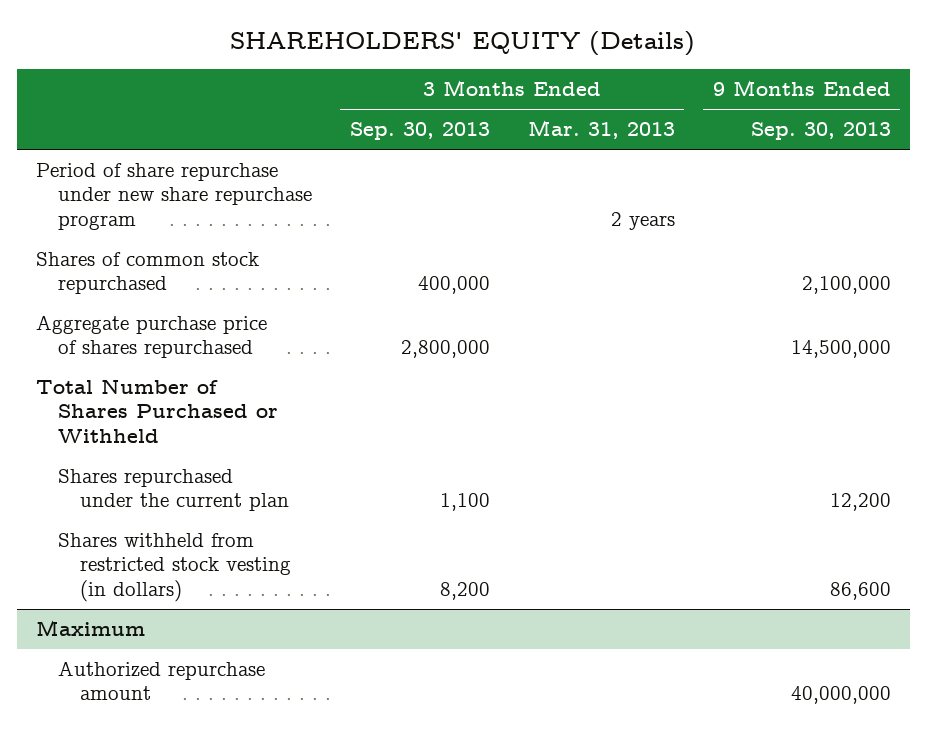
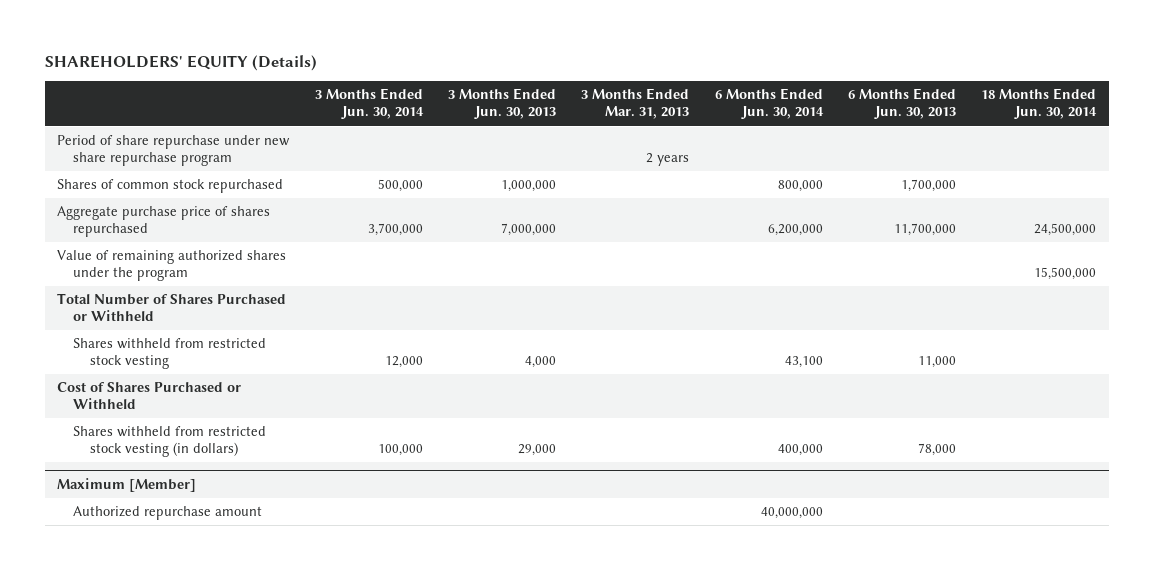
- | 3 Months Ended Sep. 30, 2013 | 3 Months Ended Mar. 31, 2013 | 9 Months Ended Sep. 30, 2013
+ | 3 Months Ended Jun. 30, 2014 | 3 Months Ended Jun. 30, 2013 | 3 Months Ended Mar. 31, 2013 | 6 Months Ended Jun. 30, 2014 | 6 Months Ended Jun. 30, 2013 | 18 Months Ended Jun. 30, 2014
+ Value of remaining authorized shares under the program | | | | | | 15,500,000
- Shares repurchased under the current plan | 1,100 | | 12,200
+ Shares withheld from restricted stock vesting | 12,000 | 4,000 | | 43,100 | 11,000 |
+ Cost of Shares Purchased or Withheld
- Maximum
+ Maximum [Member]

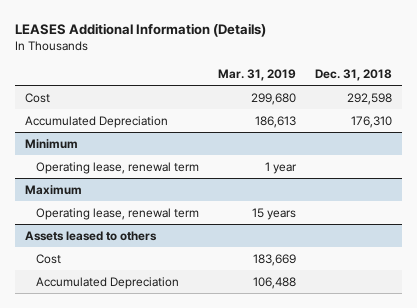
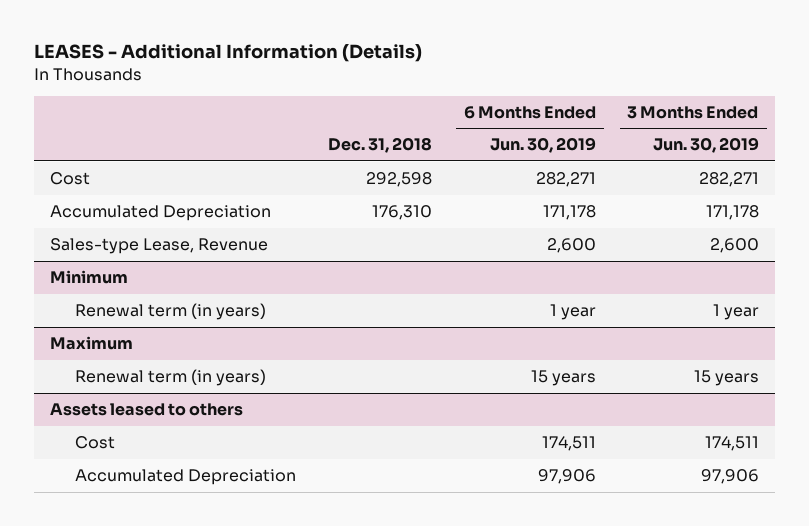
- LEASES Additional Information (Details)
+ LEASES - Additional Information (Details)
- | Mar. 31, 2019 | Dec. 31, 2018
+ | Dec. 31, 2018 | 6 Months Ended Jun. 30, 2019 | 3 Months Ended Jun. 30, 2019
+ Sales-type Lease, Revenue | | 2,600 | 2,600
@ Minimum
- Operating lease, renewal term | 1 year |
+ Renewal term (in years) | | 1 year | 1 year
@ Maximum
- Operating lease, renewal term | 15 years |
+ Renewal term (in years) | | 15 years | 15 years

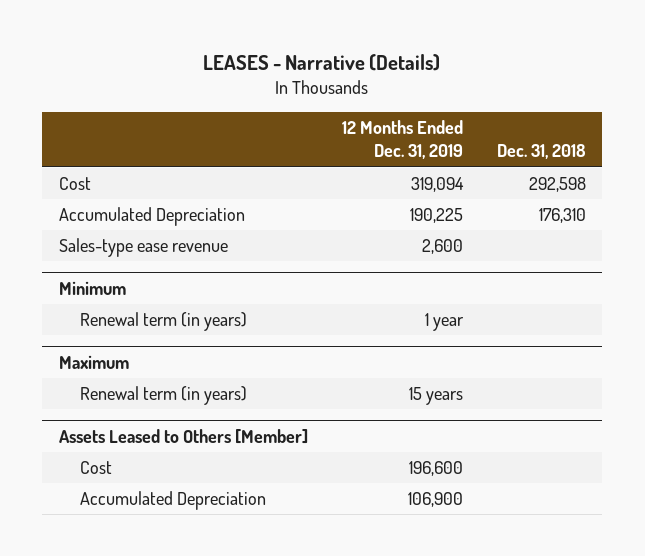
- LEASES - Additional Information (Details)
+ LEASES - Narrative (Details)
- | Dec. 31, 2018 | 6 Months Ended Jun. 30, 2019 | 3 Months Ended Jun. 30, 2019
+ | 12 Months Ended Dec. 31, 2019 | Dec. 31, 2018
- Sales-type Lease, Revenue | | 2,600 | 2,600
+ Sales-type ease revenue | 2,600 |
- Assets leased to others
+ Assets Leased to Others [Member]

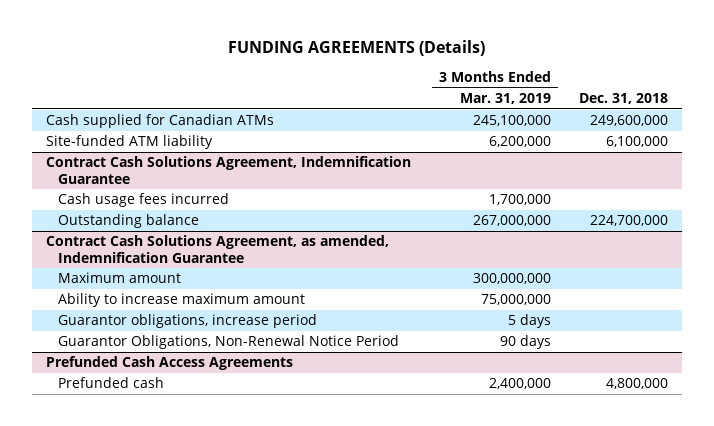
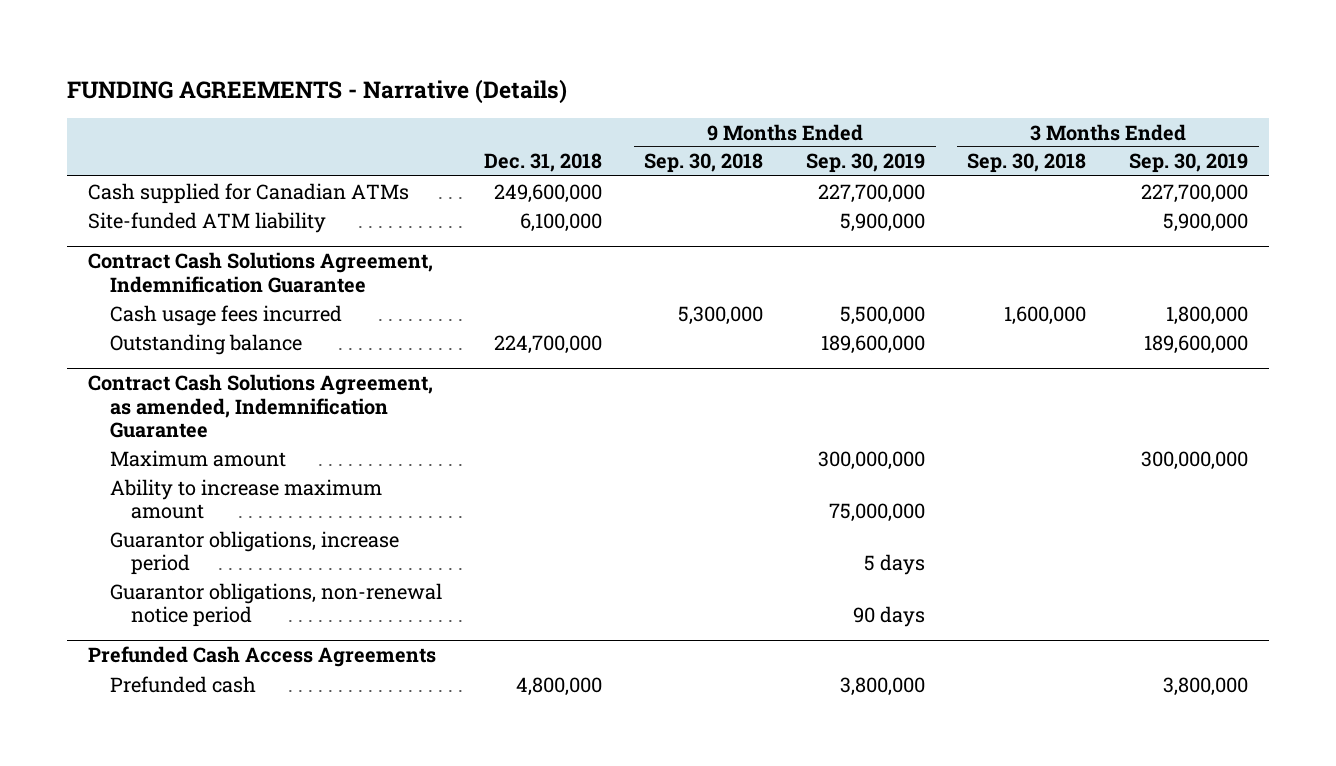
- FUNDING AGREEMENTS (Details)
+ FUNDING AGREEMENTS - Narrative (Details)
- | 3 Months Ended Mar. 31, 2019 | Dec. 31, 2018
+ | Dec. 31, 2018 | 9 Months Ended Sep. 30, 2018 | 9 Months Ended Sep. 30, 2019 | 3 Months Ended Sep. 30, 2018 | 3 Months Ended Sep. 30, 2019
@ Contract Cash Solutions Agreement, as amended, Indemnification Guarantee
- Guarantor Obligations, Non-Renewal Notice Period | 90 days |
+ Guarantor obligations, non-renewal notice period | | | 90 days | |

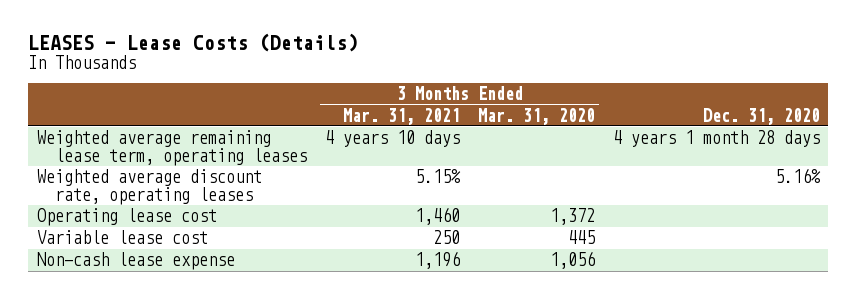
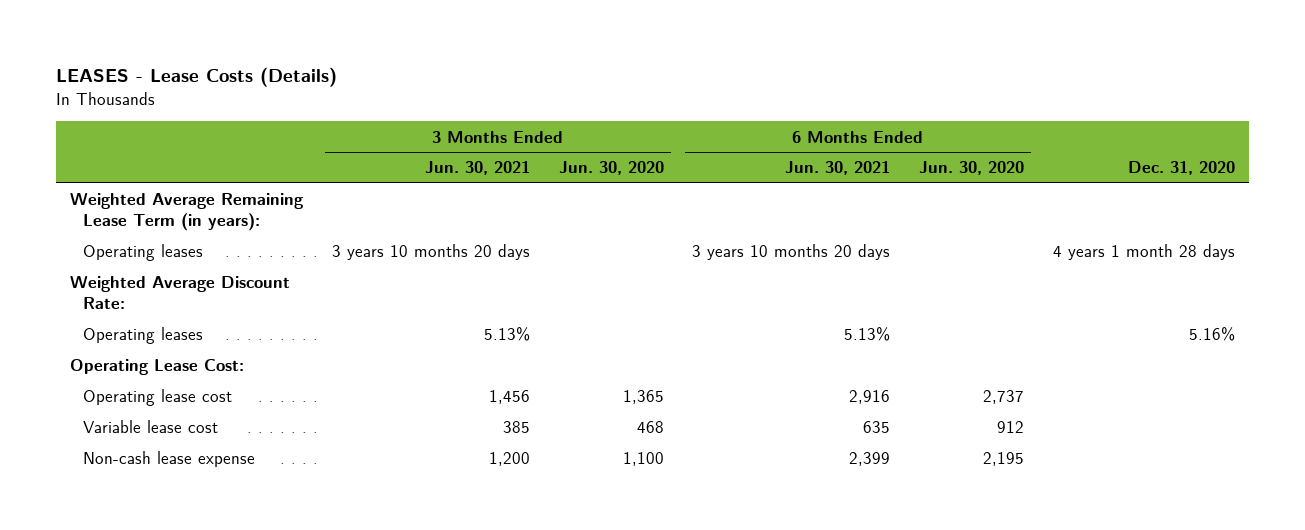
- | 3 Months Ended Mar. 31, 2021 | 3 Months Ended Mar. 31, 2020 | Dec. 31, 2020
+ | 3 Months Ended Jun. 30, 2021 | 3 Months Ended Jun. 30, 2020 | 6 Months Ended Jun. 30, 2021 | 6 Months Ended Jun. 30, 2020 | Dec. 31, 2020
- Weighted average remaining lease term, operating leases | 4 years 10 days | | 4 years 1 month 28 days
- Weighted average discount rate, operating leases | 5.15% | | 5.16%
+ Weighted Average Remaining Lease Term (in years):
+ Operating leases | 3 years 10 months 20 days | | 3 years 10 months 20 days | | 4 years 1 month 28 days
+ Weighted Average Discount Rate:
+ Operating leases | 5.13% | | 5.13% | | 5.16%
+ Operating Lease Cost:

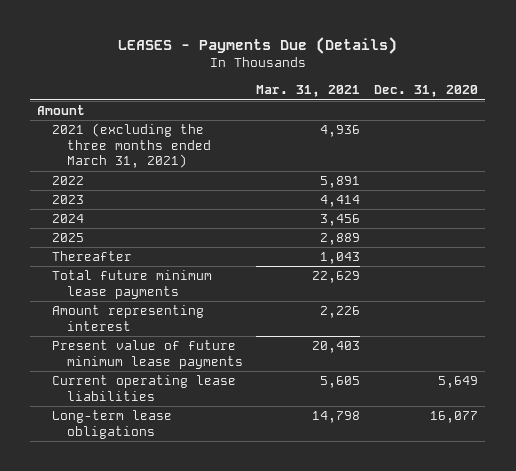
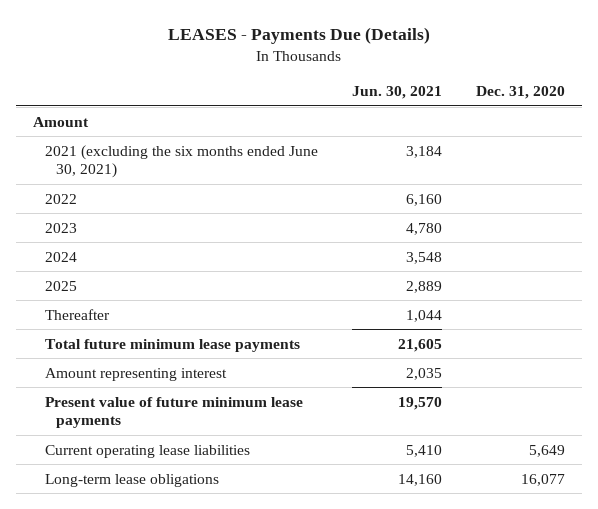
- | Mar. 31, 2021 | Dec. 31, 2020
+ | Jun. 30, 2021 | Dec. 31, 2020
- 2021 (excluding the three months ended March 31, 2021) | 4,936 |
+ 2021 (excluding the six months ended June 30, 2021) | 3,184 |

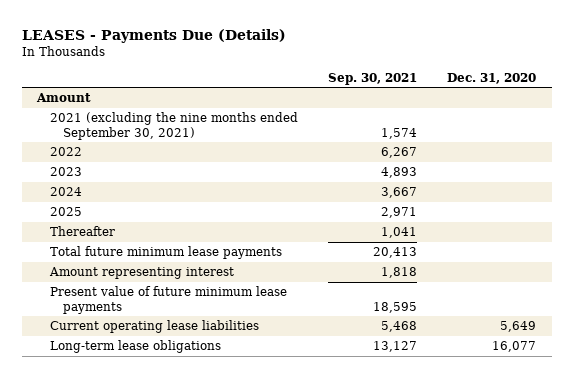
- | Jun. 30, 2021 | Dec. 31, 2020
+ | Sep. 30, 2021 | Dec. 31, 2020
- 2021 (excluding the six months ended June 30, 2021) | 3,184 |
+ 2021 (excluding the nine months ended September 30, 2021) | 1,574 |

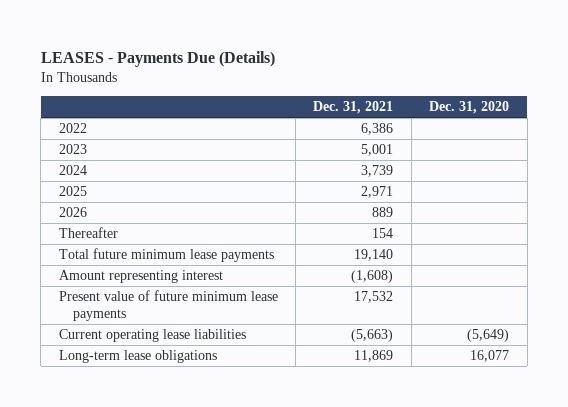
- | Sep. 30, 2021 | Dec. 31, 2020
+ | Dec. 31, 2021 | Dec. 31, 2020
- Amount
- 2021 (excluding the nine months ended September 30, 2021) | 1,574 |
+ 2026 | 889 |
- Current operating lease liabilities | 5,468 | 5,649
+ Current operating lease liabilities | (5,663) | (5,649)

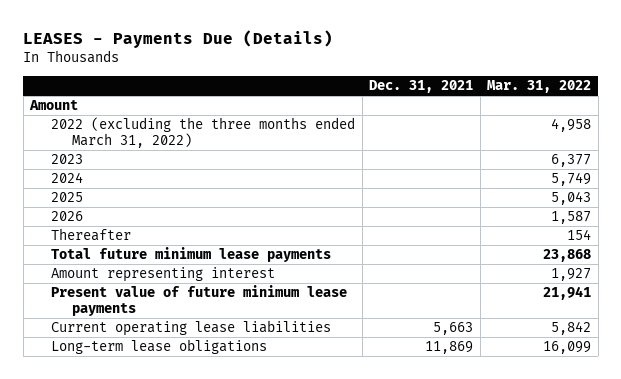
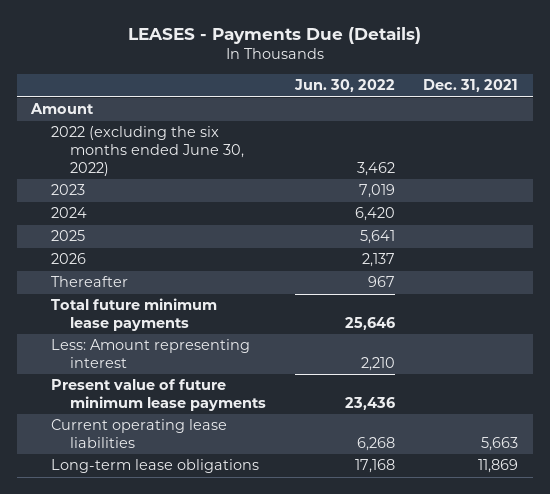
- | Dec. 31, 2021 | Mar. 31, 2022
+ | Jun. 30, 2022 | Dec. 31, 2021
- 2022 (excluding the three months ended March 31, 2022) | | 4,958
+ 2022 (excluding the six months ended June 30, 2022) | 3,462 |
- Amount representing interest | | 1,927
+ Less: Amount representing interest | 2,210 |

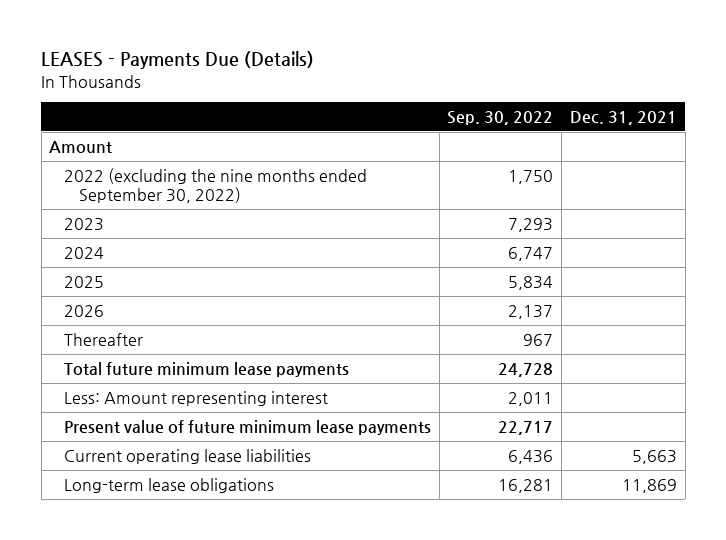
- | Jun. 30, 2022 | Dec. 31, 2021
+ | Sep. 30, 2022 | Dec. 31, 2021
- 2022 (excluding the six months ended June 30, 2022) | 3,462 |
+ 2022 (excluding the nine months ended September 30, 2022) | 1,750 |

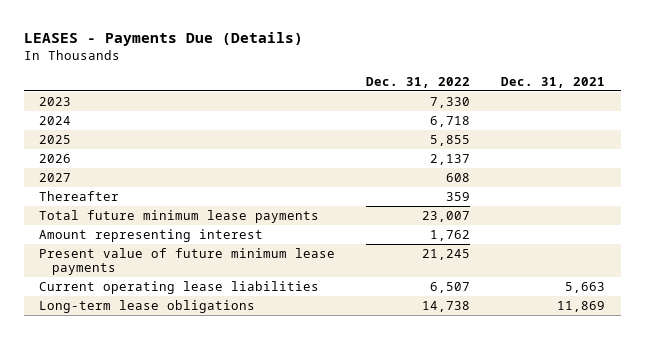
- | Sep. 30, 2022 | Dec. 31, 2021
+ | Dec. 31, 2022 | Dec. 31, 2021
- Amount
- 2022 (excluding the nine months ended September 30, 2022) | 1,750 |
+ 2027 | 608 |
- Less: Amount representing interest | 2,011 |
+ Amount representing interest | 1,762 |

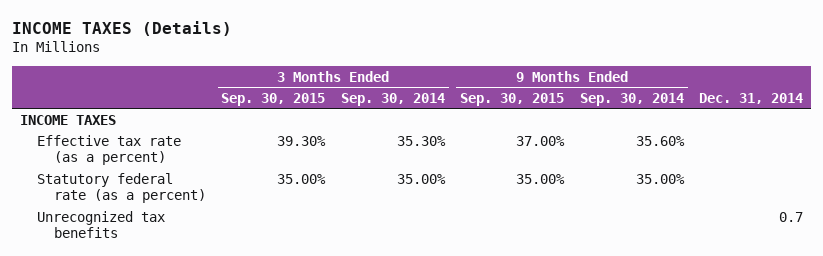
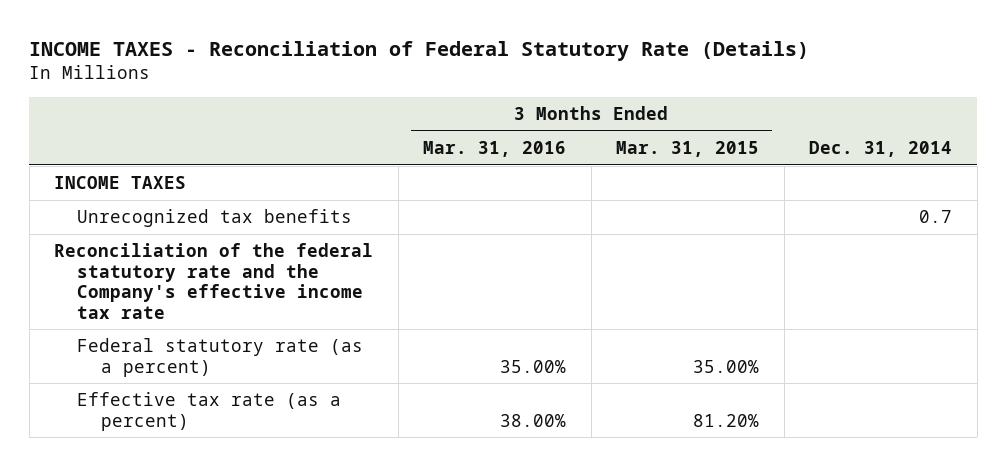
- INCOME TAXES (Details)
+ INCOME TAXES - Reconciliation of Federal Statutory Rate (Details)
- | 3 Months Ended Sep. 30, 2015 | 3 Months Ended Sep. 30, 2014 | 9 Months Ended Sep. 30, 2015 | 9 Months Ended Sep. 30, 2014 | Dec. 31, 2014
+ | 3 Months Ended Mar. 31, 2016 | 3 Months Ended Mar. 31, 2015 | Dec. 31, 2014
- Statutory federal rate (as a percent) | 35.00% | 35.00% | 35.00% | 35.00% |
+ Reconciliation of the federal statutory rate and the Company's effective income tax rate
+ Federal statutory rate (as a percent) | 35.00% | 35.00% |
moved down: Effective tax rate (as a percent) | 38.00% | 81.20% |

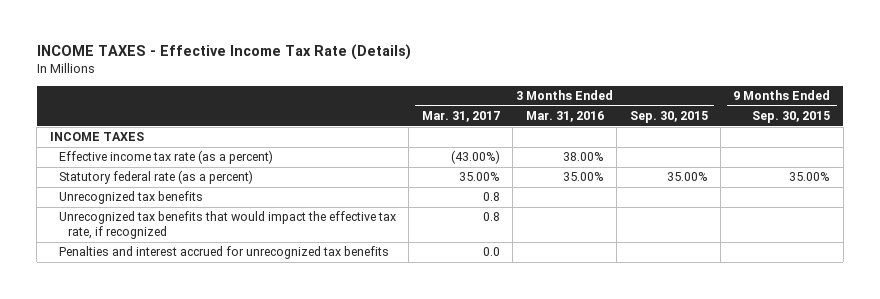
- INCOME TAXES - Reconciliation of Federal Statutory Rate (Details)
+ INCOME TAXES - Effective Income Tax Rate (Details)
- | 3 Months Ended Mar. 31, 2016 | 3 Months Ended Mar. 31, 2015 | Dec. 31, 2014
+ | 3 Months Ended Mar. 31, 2017 | 3 Months Ended Mar. 31, 2016 | 3 Months Ended Sep. 30, 2015 | 9 Months Ended Sep. 30, 2015
+ Effective income tax rate (as a percent) | (43.00%) | 38.00% | |
+ Statutory federal rate (as a percent) | 35.00% | 35.00% | 35.00% | 35.00%
- Reconciliation of the federal statutory rate and the Company's effective income tax rate
- Federal statutory rate (as a percent) | 35.00% | 35.00% |
- Effective tax rate (as a percent) | 38.00% | 81.20% |
+ Unrecognized tax benefits that would impact the effective tax rate, if recognized | 0.8 | | |
+ Penalties and interest accrued for unrecognized tax benefits | 0.0 | | |

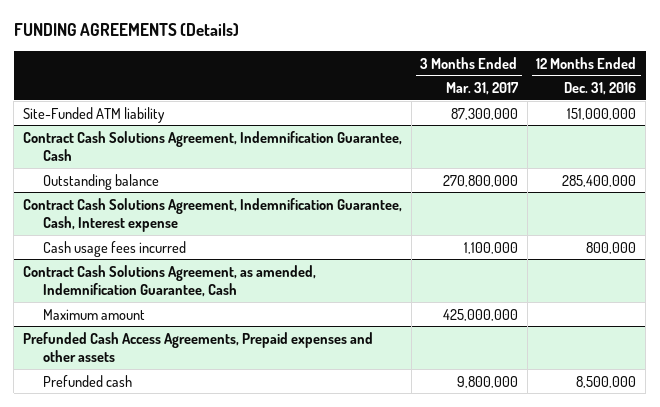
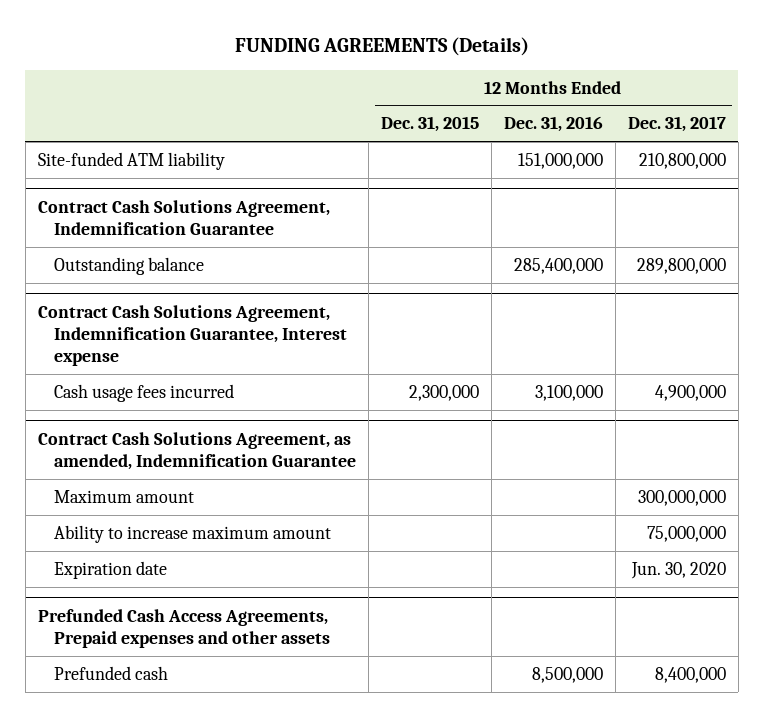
- | 3 Months Ended Mar. 31, 2017 | 12 Months Ended Dec. 31, 2016
+ | 12 Months Ended Dec. 31, 2015 | 12 Months Ended Dec. 31, 2016 | 12 Months Ended Dec. 31, 2017
- Site-Funded ATM liability | 87,300,000 | 151,000,000
- Contract Cash Solutions Agreement, Indemnification Guarantee, Cash
+ Site-funded ATM liability | | 151,000,000 | 210,800,000
+ Contract Cash Solutions Agreement, Indemnification Guarantee
- Contract Cash Solutions Agreement, Indemnification Guarantee, Cash, Interest expense
- Cash usage fees incurred | 1,100,000 | 800,000
- Contract Cash Solutions Agreement, as amended, Indemnification Guarantee, Cash
+ Contract Cash Solutions Agreement, Indemnification Guarantee, Interest expense
+ Cash usage fees incurred | 2,300,000 | 3,100,000 | 4,900,000
+ Contract Cash Solutions Agreement, as amended, Indemnification Guarantee
+ Ability to increase maximum amount | | | 75,000,000
+ Expiration date | | | Jun. 30, 2020

